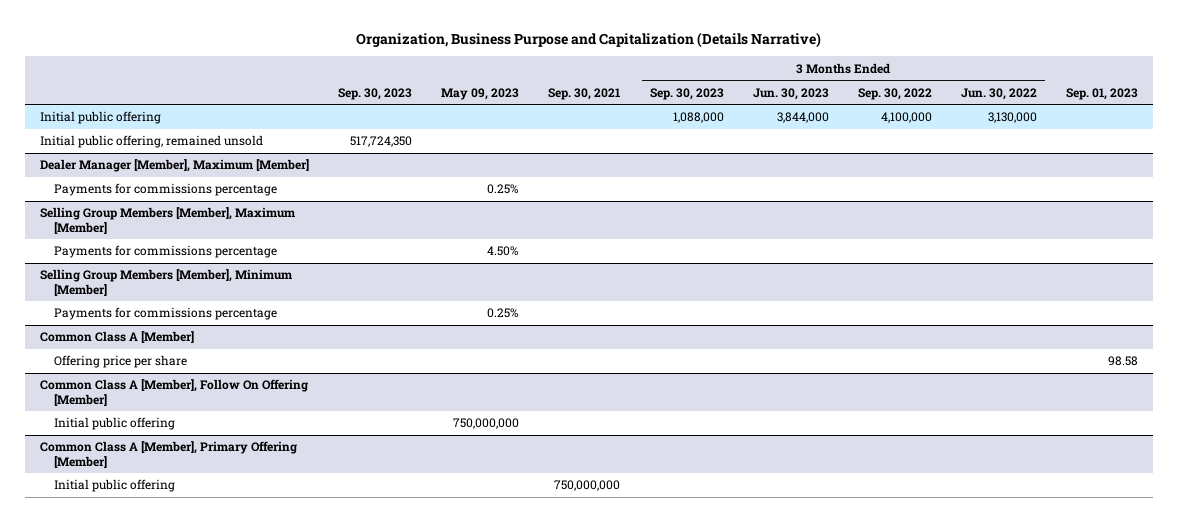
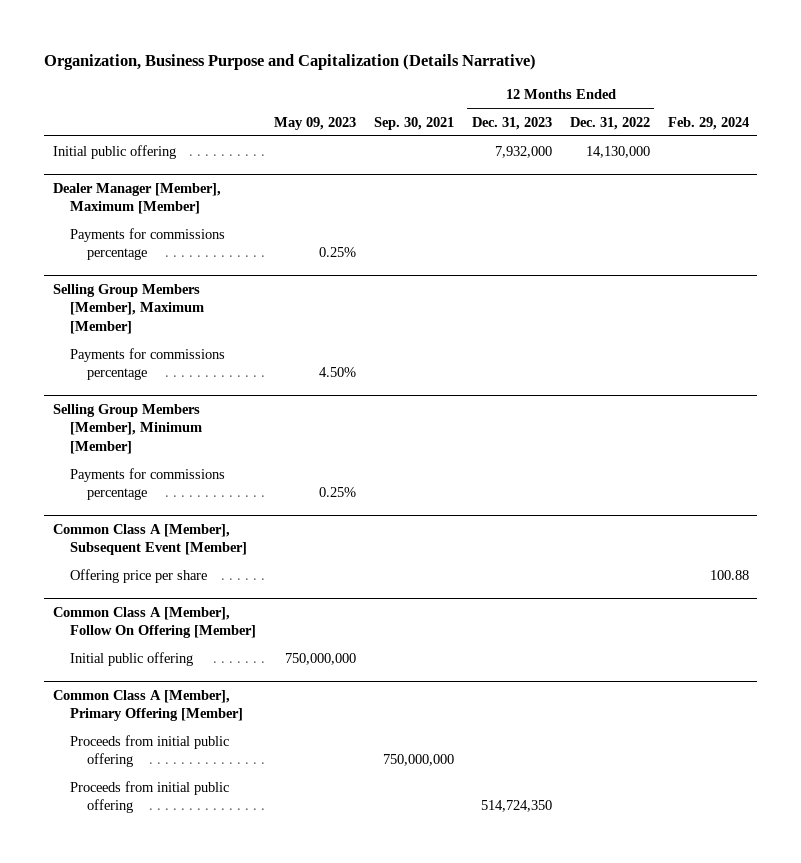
- | Sep. 30, 2023 | May 09, 2023 | Sep. 30, 2021 | 3 Months Ended Sep. 30, 2023 | 3 Months Ended Jun. 30, 2023 | 3 Months Ended Sep. 30, 2022 | 3 Months Ended Jun. 30, 2022 | Sep. 01, 2023
+ | May 09, 2023 | Sep. 30, 2021 | 12 Months Ended Dec. 31, 2023 | 12 Months Ended Dec. 31, 2022 | Feb. 29, 2024
- Initial public offering, remained unsold | 517,724,350 | | | | | | |
- Common Class A [Member]
+ Common Class A [Member], Subsequent Event [Member]
@ Common Class A [Member], Primary Offering [Member]
- Initial public offering | | | 750,000,000 | | | | |
+ Proceeds from initial public offering | | 750,000,000 | | |
+ Proceeds from initial public offering | | | 514,724,350 | |

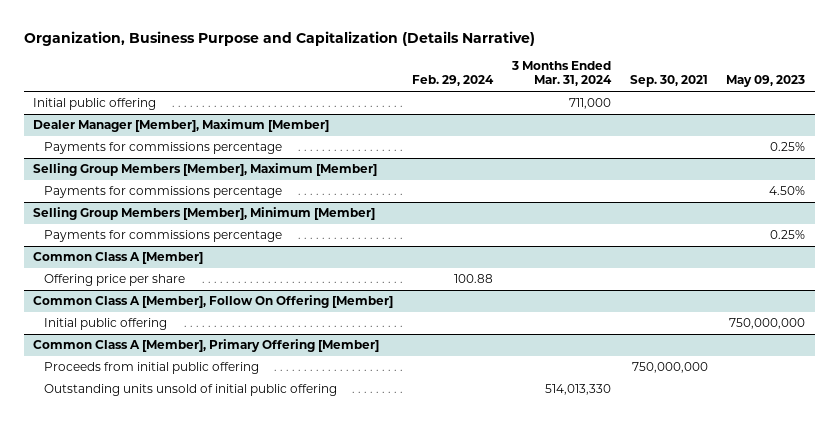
- | May 09, 2023 | Sep. 30, 2021 | 12 Months Ended Dec. 31, 2023 | 12 Months Ended Dec. 31, 2022 | Feb. 29, 2024
+ | Feb. 29, 2024 | 3 Months Ended Mar. 31, 2024 | Sep. 30, 2021 | May 09, 2023
- Common Class A [Member], Subsequent Event [Member]
+ Common Class A [Member]
@ Common Class A [Member], Primary Offering [Member]
- Proceeds from initial public offering | | | 514,724,350 | |
+ Outstanding units unsold of initial public offering | | 514,013,330 | |

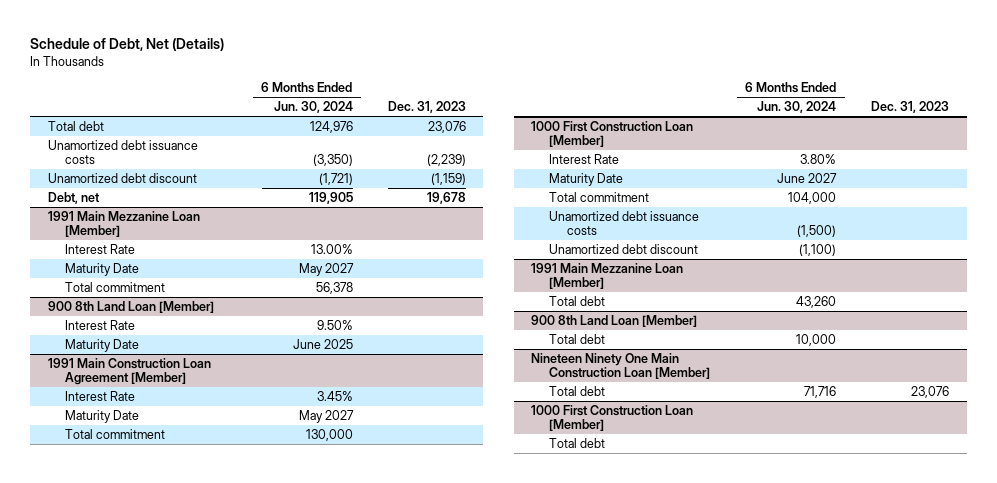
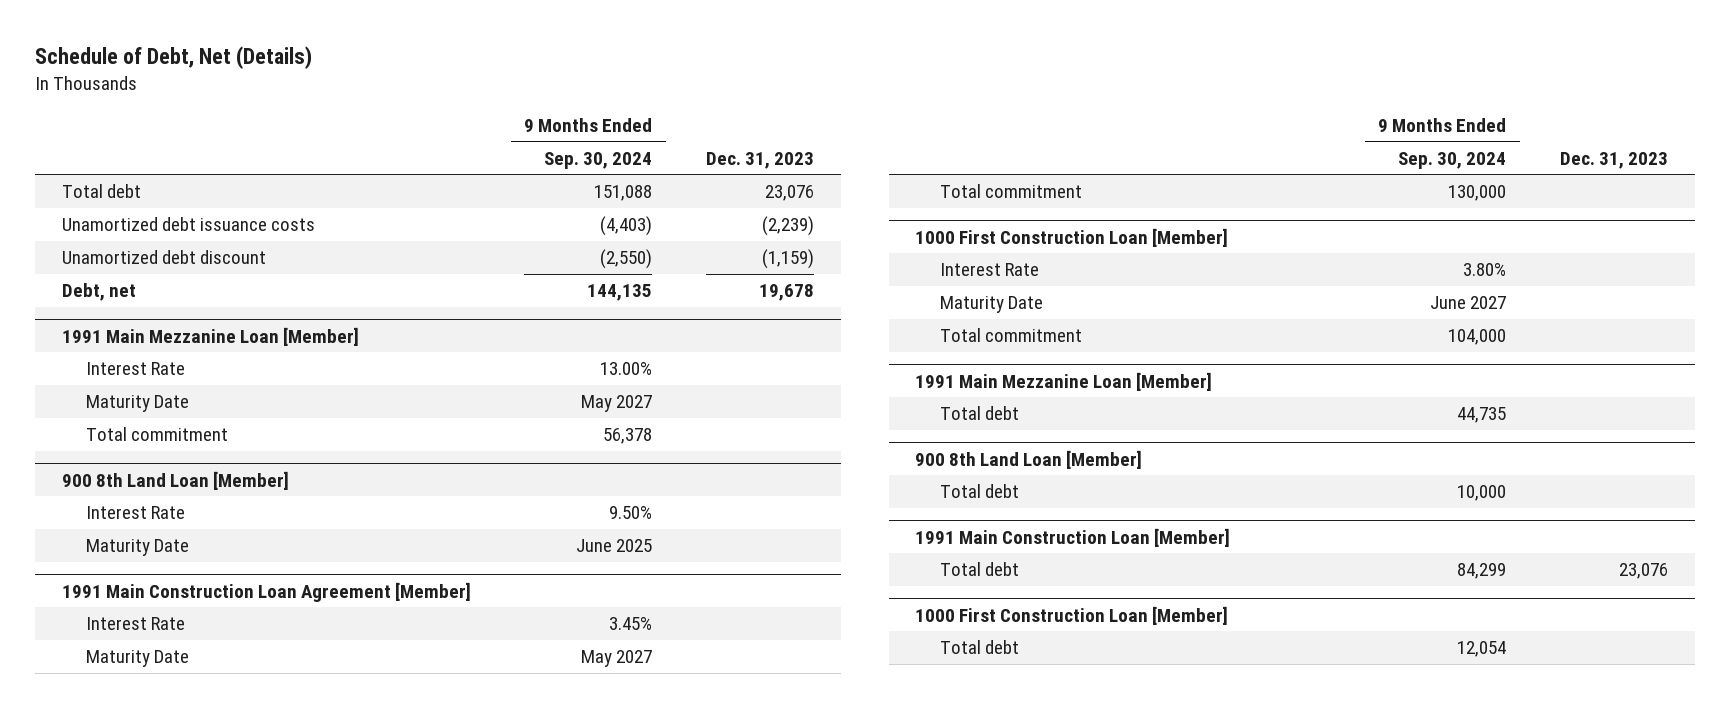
- | 6 Months Ended Jun. 30, 2024 | Dec. 31, 2023
+ | 9 Months Ended Sep. 30, 2024 | Dec. 31, 2023
@ 1000 First Construction Loan [Member]
- Unamortized debt issuance costs | (1,500) |
- Unamortized debt discount | (1,100) |
- Nineteen Ninety One Main Construction Loan [Member]
+ 1991 Main Construction Loan [Member]

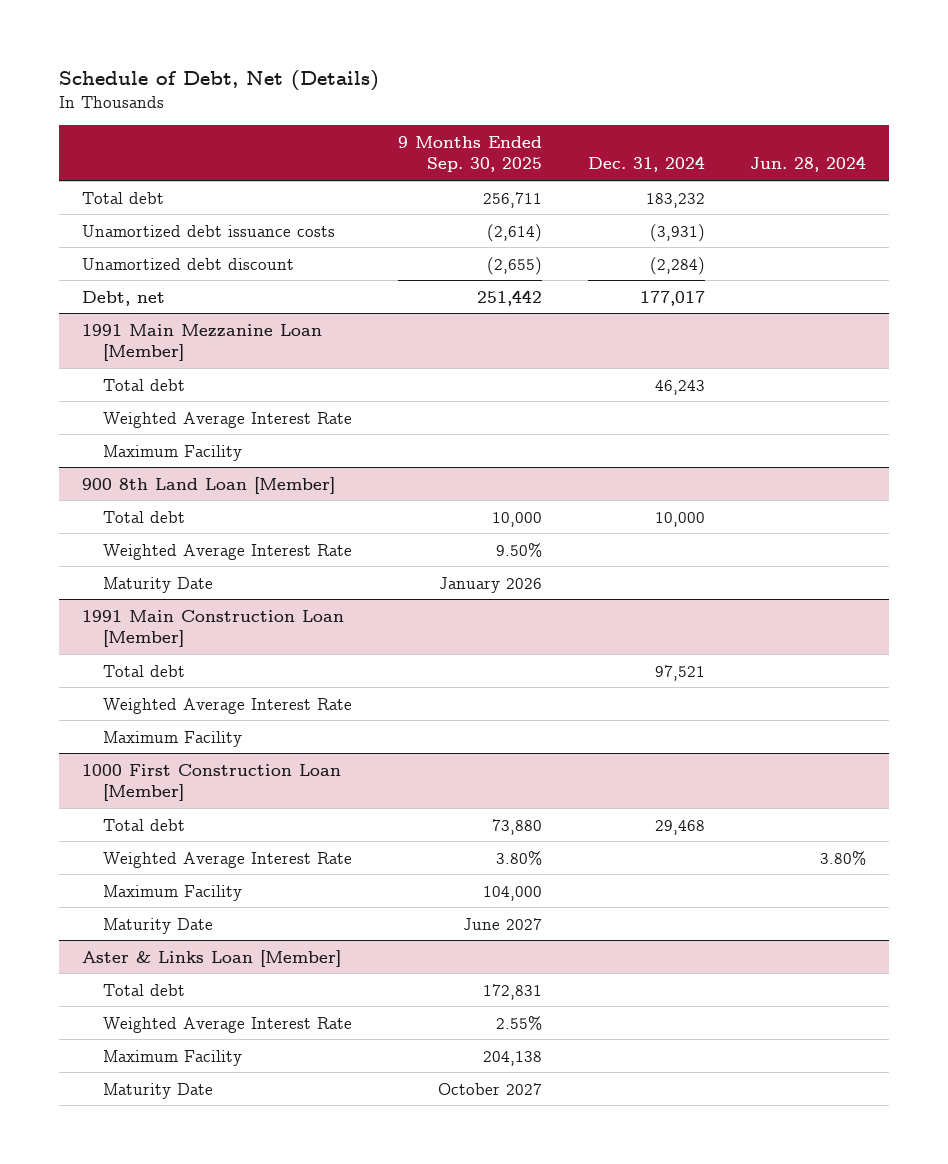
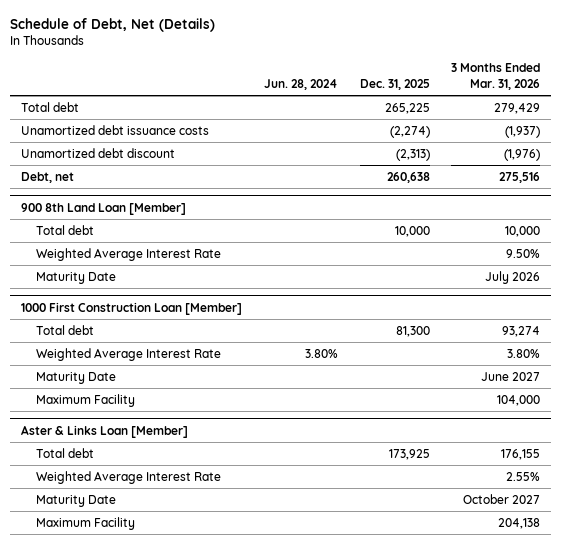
- | 9 Months Ended Sep. 30, 2025 | Dec. 31, 2024 | Jun. 28, 2024
+ | Jun. 28, 2024 | Dec. 31, 2025 | 3 Months Ended Mar. 31, 2026
- 1991 Main Mezzanine Loan [Member]
- Total debt | | 46,243 |
- Weighted Average Interest Rate
- Maximum Facility
- 1991 Main Construction Loan [Member]
- Total debt | | 97,521 |
- Weighted Average Interest Rate
- Maximum Facility
@ 1000 First Construction Loan [Member]
moved down: Maximum Facility | | | 104,000
@ Aster & Links Loan [Member]
moved down: Maximum Facility | | | 204,138

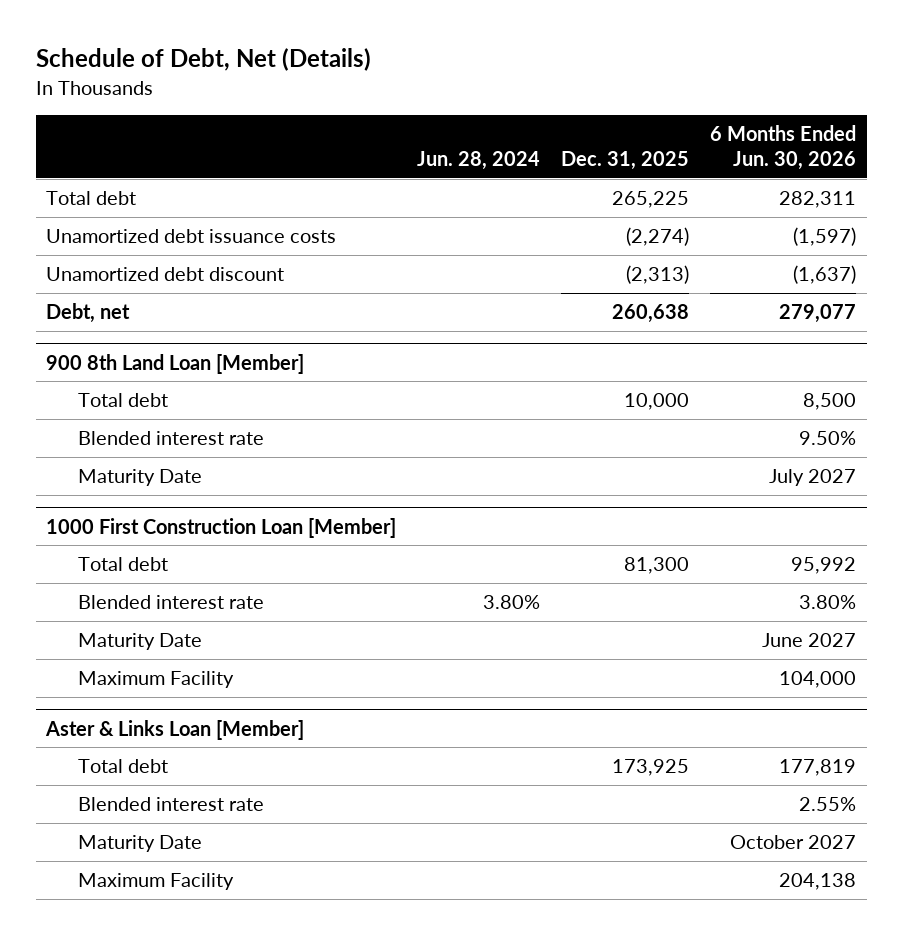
- | Jun. 28, 2024 | Dec. 31, 2025 | 3 Months Ended Mar. 31, 2026
+ | Jun. 28, 2024 | Dec. 31, 2025 | 6 Months Ended Jun. 30, 2026
@ 900 8th Land Loan [Member]
- Weighted Average Interest Rate | | | 9.50%
+ Blended interest rate | | | 9.50%
@ 1000 First Construction Loan [Member]
- Weighted Average Interest Rate | 3.80% | | 3.80%
+ Blended interest rate | 3.80% | | 3.80%
@ Aster & Links Loan [Member]
- Weighted Average Interest Rate | | | 2.55%
+ Blended interest rate | | | 2.55%

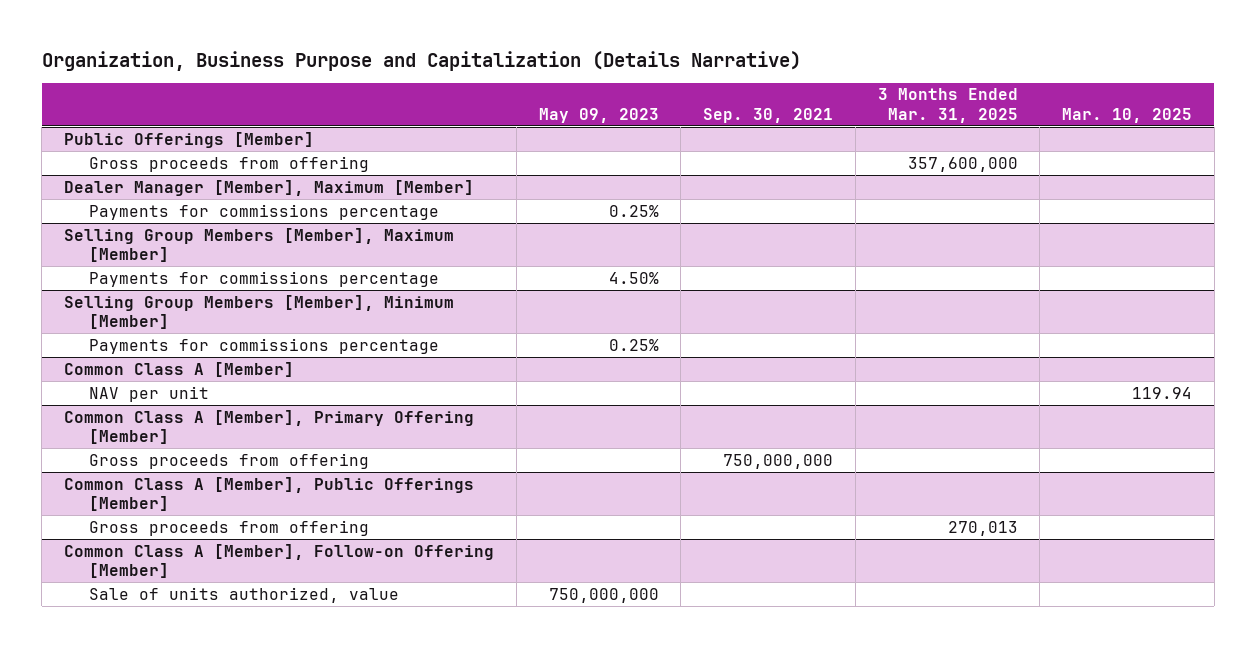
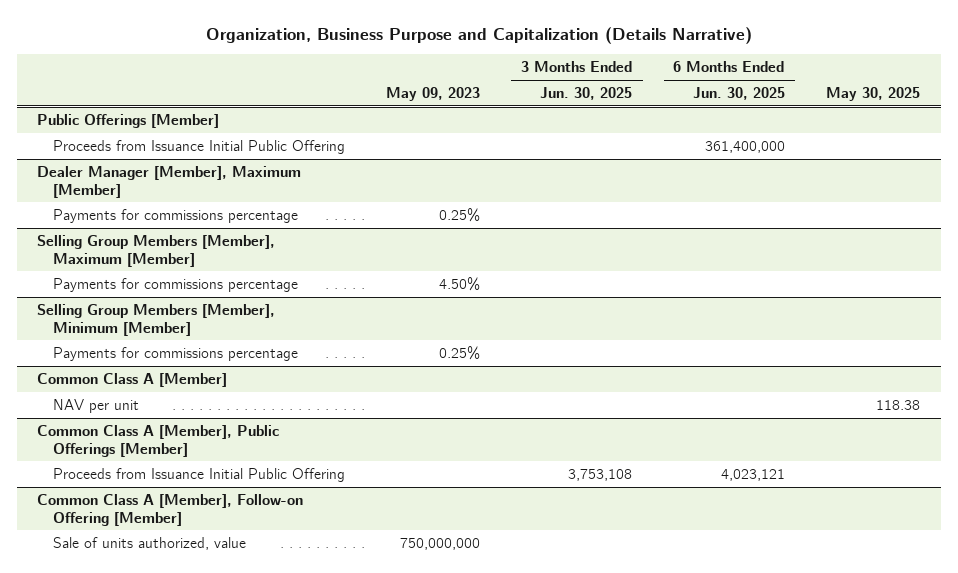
- | May 09, 2023 | Sep. 30, 2021 | 3 Months Ended Mar. 31, 2025 | Mar. 10, 2025
+ | May 09, 2023 | 3 Months Ended Jun. 30, 2025 | 6 Months Ended Jun. 30, 2025 | May 30, 2025
@ Public Offerings [Member]
- Gross proceeds from offering | | | 357,600,000 |
+ Proceeds from Issuance Initial Public Offering | | | 361,400,000 |
- Common Class A [Member], Primary Offering [Member]
- Gross proceeds from offering | | 750,000,000 | |
@ Common Class A [Member], Public Offerings [Member]
- Gross proceeds from offering | | | 270,013 |
+ Proceeds from Issuance Initial Public Offering | | 3,753,108 | 4,023,121 |

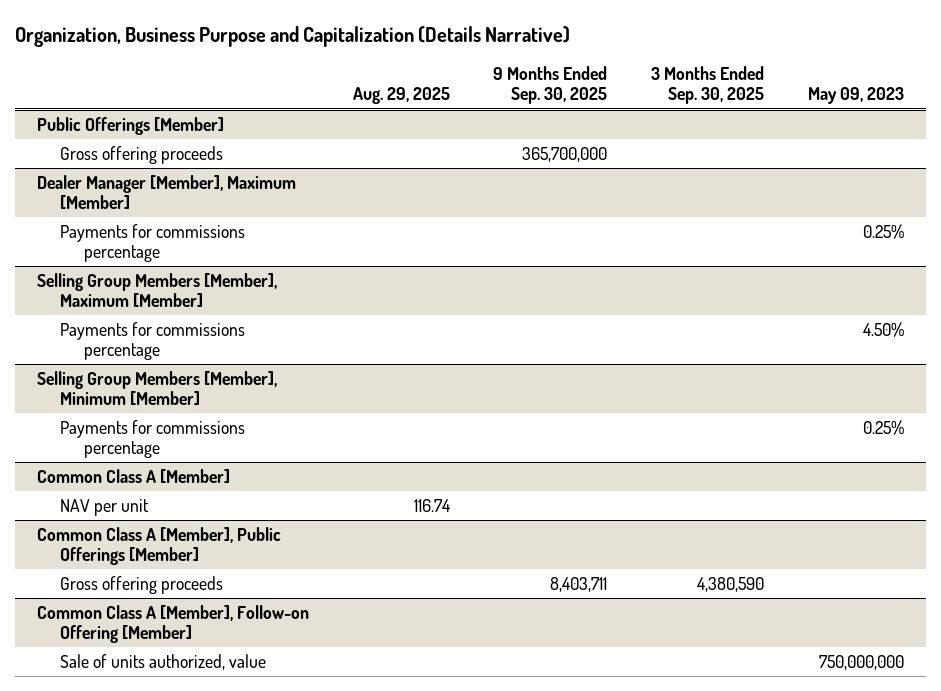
- | May 09, 2023 | 3 Months Ended Jun. 30, 2025 | 6 Months Ended Jun. 30, 2025 | May 30, 2025
+ | Aug. 29, 2025 | 9 Months Ended Sep. 30, 2025 | 3 Months Ended Sep. 30, 2025 | May 09, 2023
@ Public Offerings [Member]
- Proceeds from Issuance Initial Public Offering | | | 361,400,000 |
+ Gross offering proceeds | | 365,700,000 | |
@ Common Class A [Member], Public Offerings [Member]
- Proceeds from Issuance Initial Public Offering | | 3,753,108 | 4,023,121 |
+ Gross offering proceeds | | 8,403,711 | 4,380,590 |

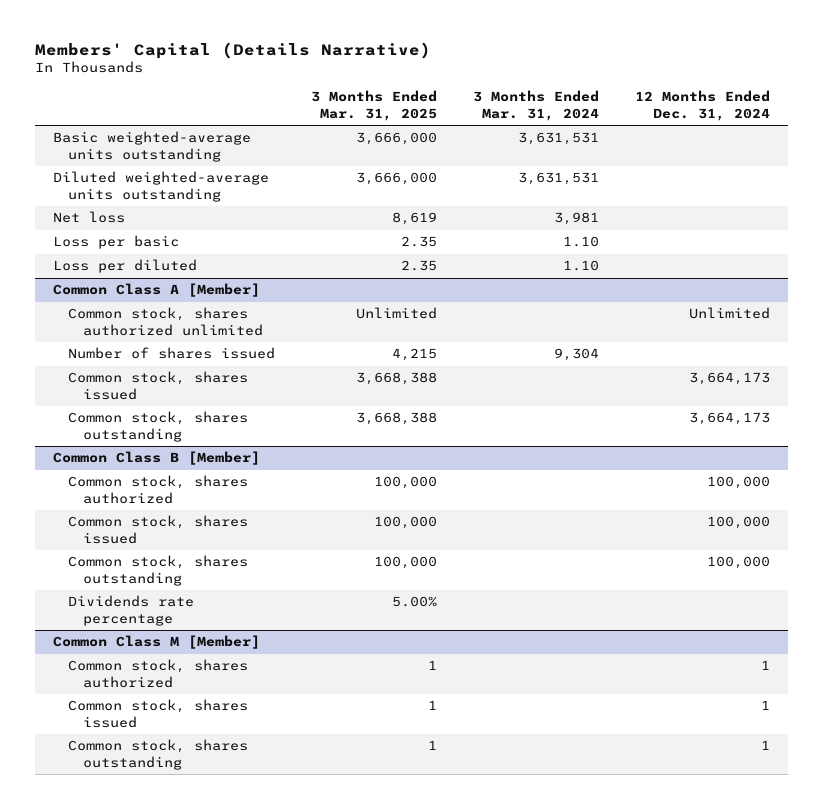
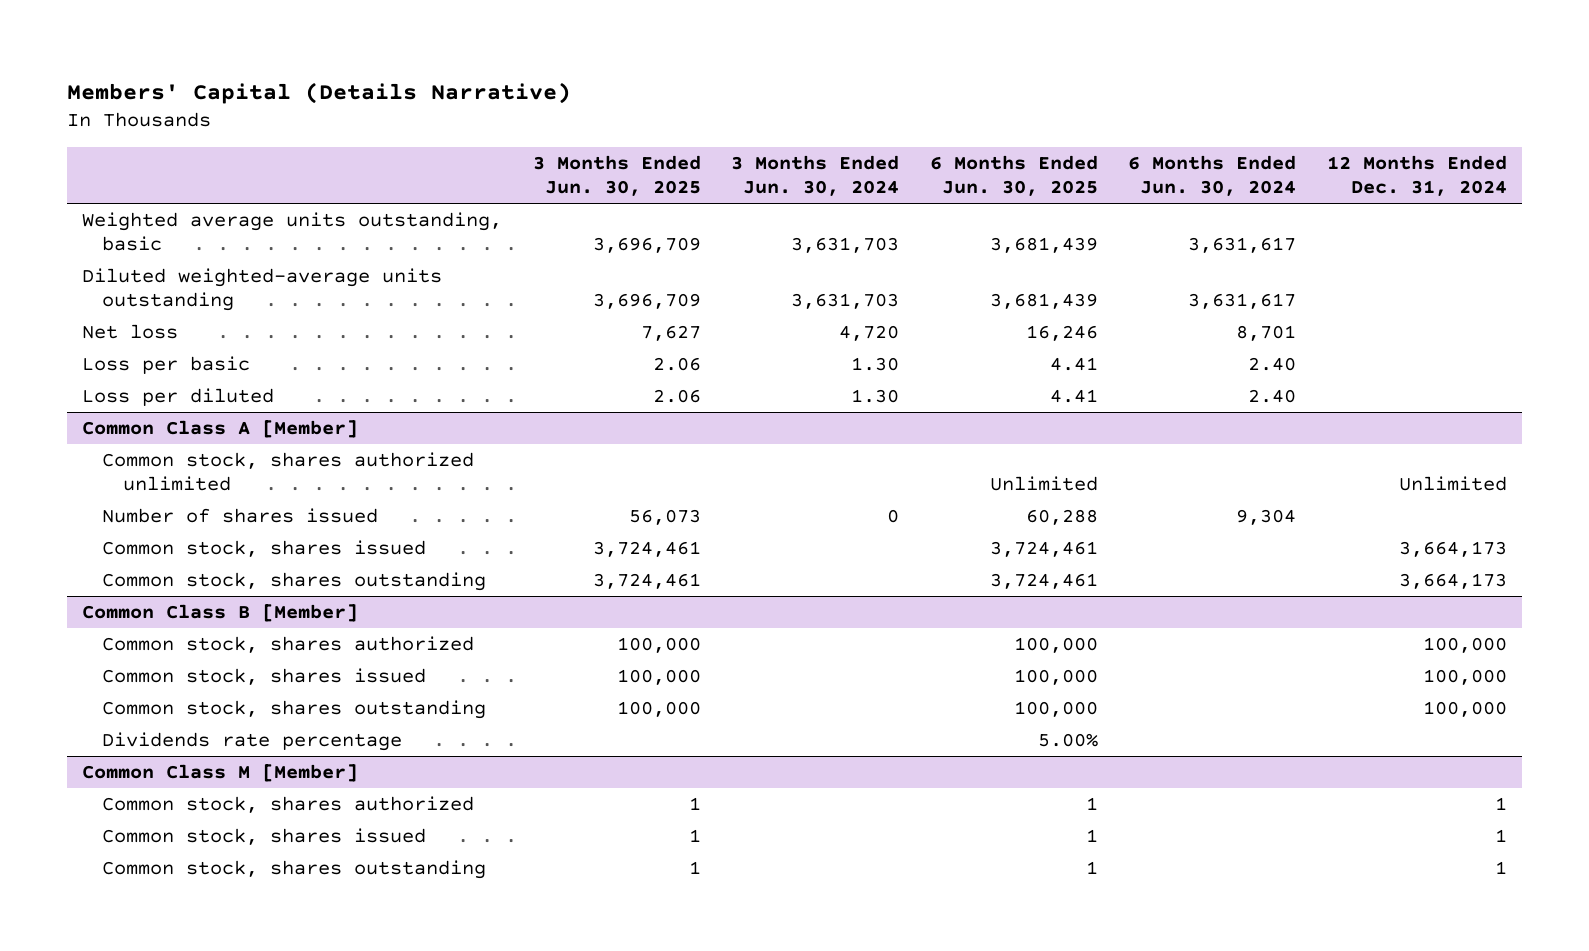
- | 3 Months Ended Mar. 31, 2025 | 3 Months Ended Mar. 31, 2024 | 12 Months Ended Dec. 31, 2024
+ | 3 Months Ended Jun. 30, 2025 | 3 Months Ended Jun. 30, 2024 | 6 Months Ended Jun. 30, 2025 | 6 Months Ended Jun. 30, 2024 | 12 Months Ended Dec. 31, 2024
- Basic weighted-average units outstanding | 3,666,000 | 3,631,531 |
+ Weighted average units outstanding, basic | 3,696,709 | 3,631,703 | 3,681,439 | 3,631,617 |

